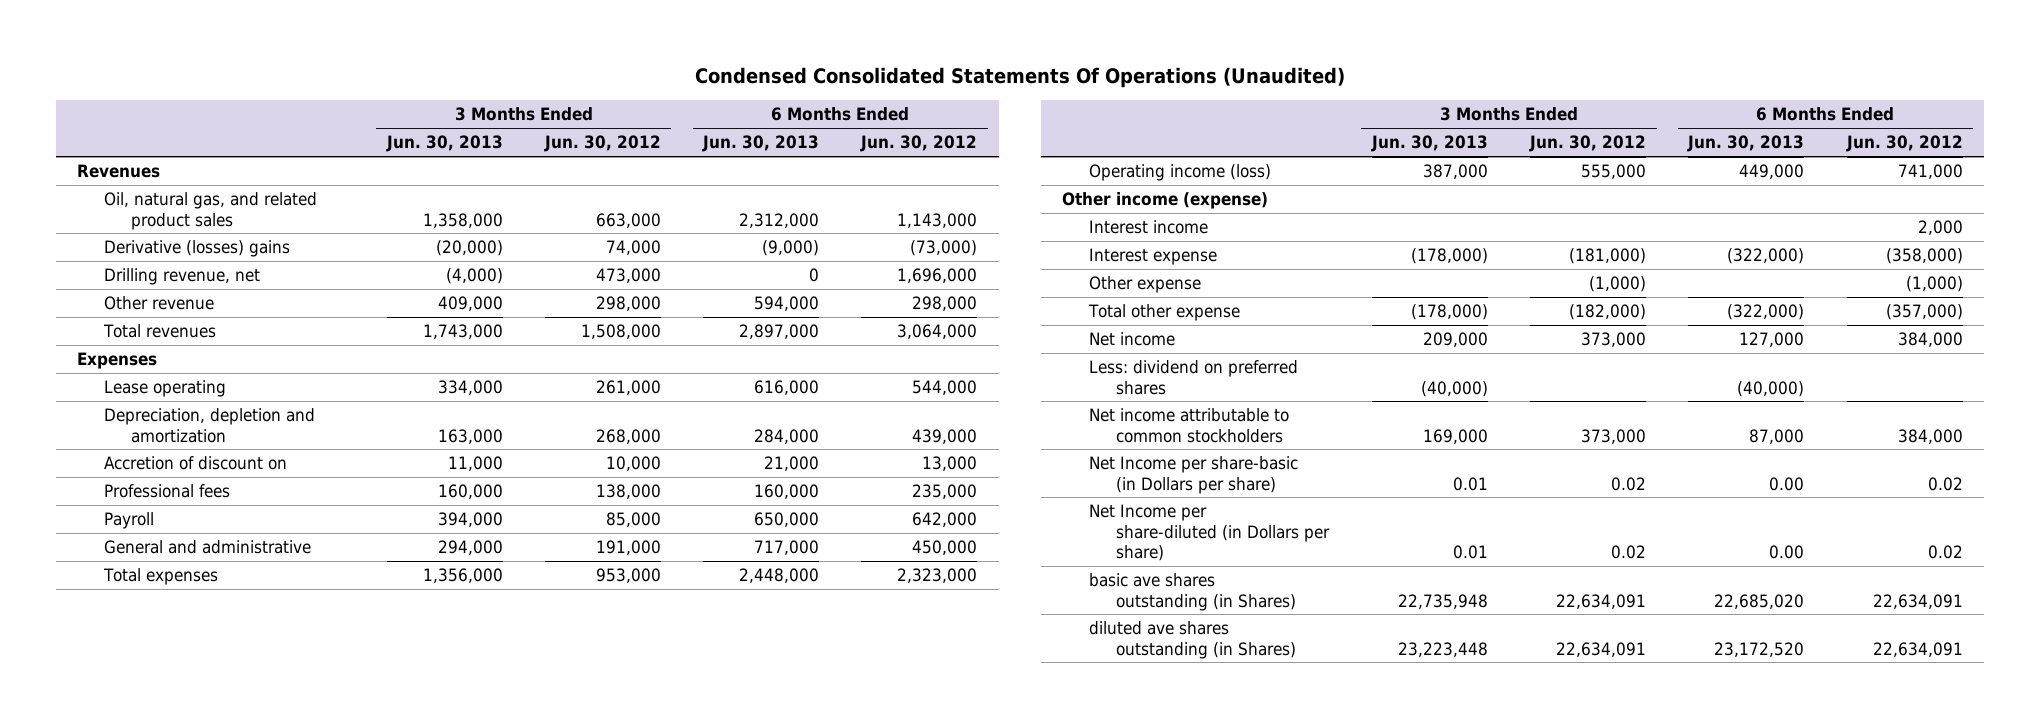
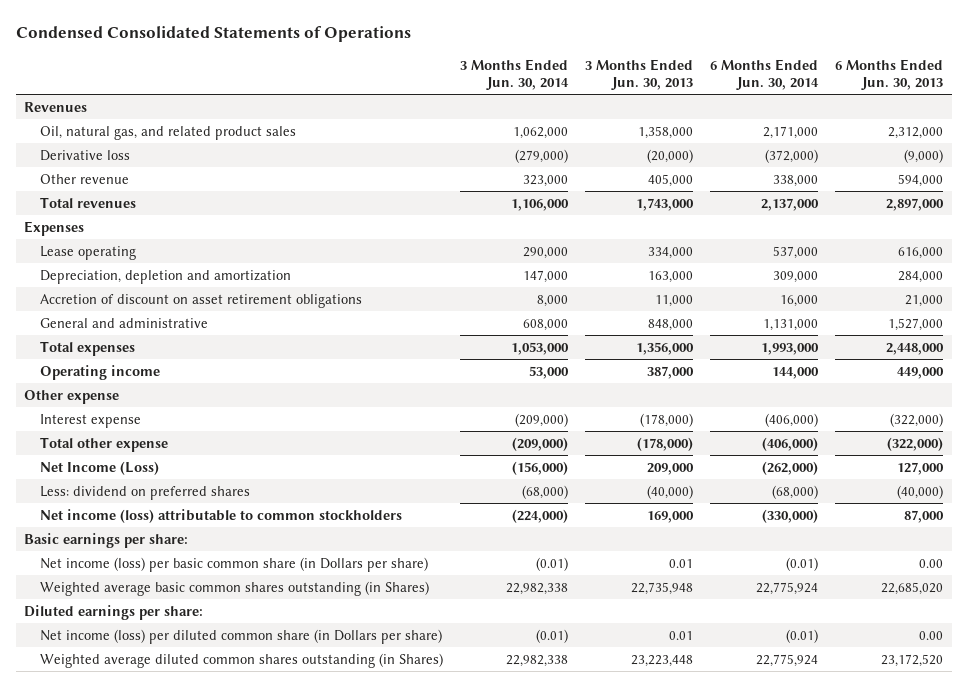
- Condensed Consolidated Statements Of Operations (Unaudited)
+ Condensed Consolidated Statements of Operations
- | 3 Months Ended Jun. 30, 2013 | 3 Months Ended Jun. 30, 2012 | 6 Months Ended Jun. 30, 2013 | 6 Months Ended Jun. 30, 2012
+ | 3 Months Ended Jun. 30, 2014 | 3 Months Ended Jun. 30, 2013 | 6 Months Ended Jun. 30, 2014 | 6 Months Ended Jun. 30, 2013
- Derivative (losses) gains | (20,000) | 74,000 | (9,000) | (73,000)
- Drilling revenue, net | (4,000) | 473,000 | 0 | 1,696,000
- Other revenue | 409,000 | 298,000 | 594,000 | 298,000
+ Derivative loss | (279,000) | (20,000) | (372,000) | (9,000)
+ Other revenue | 323,000 | 405,000 | 338,000 | 594,000
- Accretion of discount on | 11,000 | 10,000 | 21,000 | 13,000
- Professional fees | 160,000 | 138,000 | 160,000 | 235,000
- Payroll | 394,000 | 85,000 | 650,000 | 642,000
- General and administrative | 294,000 | 191,000 | 717,000 | 450,000
+ Accretion of discount on asset retirement obligations | 8,000 | 11,000 | 16,000 | 21,000
+ General and administrative | 608,000 | 848,000 | 1,131,000 | 1,527,000
- Operating income (loss) | 387,000 | 555,000 | 449,000 | 741,000
- Other income (expense)
- Interest income | | | | 2,000
+ Operating income | 53,000 | 387,000 | 144,000 | 449,000
moved down: Interest expense | (209,000) | (178,000) | (406,000) | (322,000)
- Net income | 209,000 | 373,000 | 127,000 | 384,000
+ Net Income (Loss) | (156,000) | 209,000 | (262,000) | 127,000
- Net income attributable to common stockholders | 169,000 | 373,000 | 87,000 | 384,000
- Net Income per share-basic (in Dollars per share) | 0.01 | 0.02 | 0.00 | 0.02
- Net Income per share-diluted (in Dollars per share) | 0.01 | 0.02 | 0.00 | 0.02
- basic ave shares outstanding (in Shares) | 22,735,948 | 22,634,091 | 22,685,020 | 22,634,091
- diluted ave shares outstanding (in Shares) | 23,223,448 | 22,634,091 | 23,172,520 | 22,634,091
+ Net income (loss) attributable to common stockholders | (224,000) | 169,000 | (330,000) | 87,000
+ Basic earnings per share:
+ Net income (loss) per basic common share (in Dollars per share) | (0.01) | 0.01 | (0.01) | 0.00
+ Weighted average basic common shares outstanding (in Shares) | 22,982,338 | 22,735,948 | 22,775,924 | 22,685,020
+ Diluted earnings per share:
+ Net income (loss) per diluted common share (in Dollars per share) | (0.01) | 0.01 | (0.01) | 0.00
+ Weighted average diluted common shares outstanding (in Shares) | 22,982,338 | 23,223,448 | 22,775,924 | 23,172,520

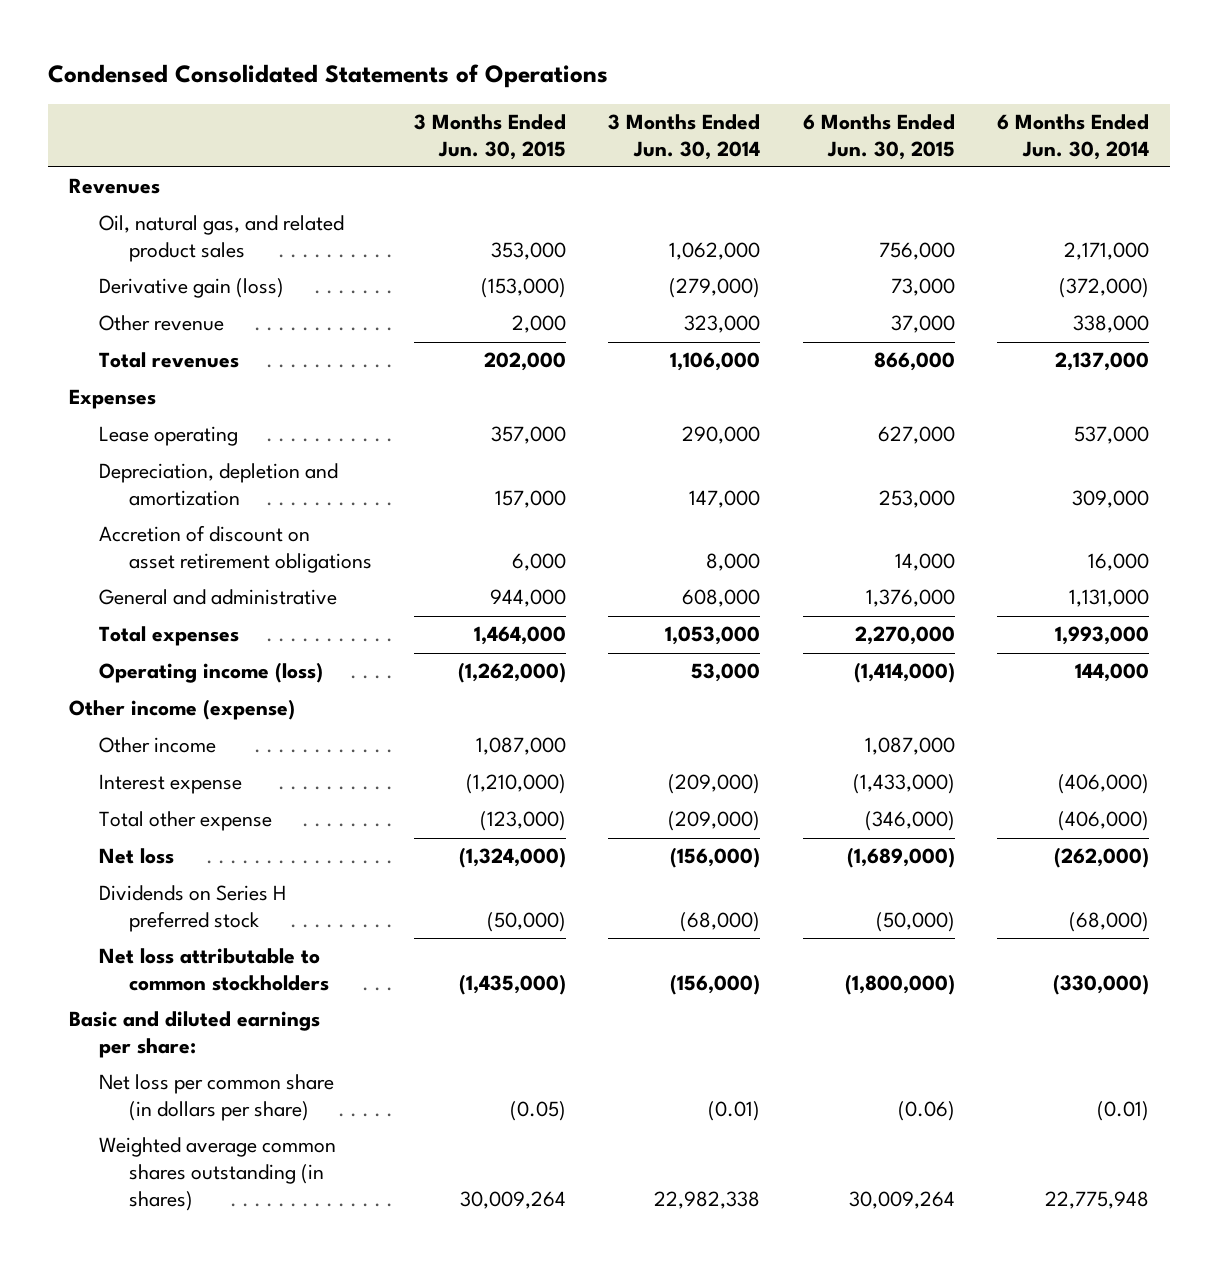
- | 3 Months Ended Jun. 30, 2014 | 3 Months Ended Jun. 30, 2013 | 6 Months Ended Jun. 30, 2014 | 6 Months Ended Jun. 30, 2013
+ | 3 Months Ended Jun. 30, 2015 | 3 Months Ended Jun. 30, 2014 | 6 Months Ended Jun. 30, 2015 | 6 Months Ended Jun. 30, 2014
- Derivative loss | (279,000) | (20,000) | (372,000) | (9,000)
+ Derivative gain (loss) | (153,000) | (279,000) | 73,000 | (372,000)
- Operating income | 53,000 | 387,000 | 144,000 | 449,000
- Other expense
+ Operating income (loss) | (1,262,000) | 53,000 | (1,414,000) | 144,000
+ Other income (expense)
+ Other income | 1,087,000 | | 1,087,000 |
- Net Income (Loss) | (156,000) | 209,000 | (262,000) | 127,000
- Less: dividend on preferred shares | (68,000) | (40,000) | (68,000) | (40,000)
- Net income (loss) attributable to common stockholders | (224,000) | 169,000 | (330,000) | 87,000
- Basic earnings per share:
- Net income (loss) per basic common share (in Dollars per share) | (0.01) | 0.01 | (0.01) | 0.00
- Weighted average basic common shares outstanding (in Shares) | 22,982,338 | 22,735,948 | 22,775,924 | 22,685,020
- Diluted earnings per share:
- Net income (loss) per diluted common share (in Dollars per share) | (0.01) | 0.01 | (0.01) | 0.00
- Weighted average diluted common shares outstanding (in Shares) | 22,982,338 | 23,223,448 | 22,775,924 | 23,172,520
+ Net loss | (1,324,000) | (156,000) | (1,689,000) | (262,000)
+ Dividends on Series H preferred stock | (50,000) | (68,000) | (50,000) | (68,000)
+ Net loss attributable to common stockholders | (1,435,000) | (156,000) | (1,800,000) | (330,000)
+ Basic and diluted earnings per share:
+ Net loss per common share (in dollars per share) | (0.05) | (0.01) | (0.06) | (0.01)
+ Weighted average common shares outstanding (in shares) | 30,009,264 | 22,982,338 | 30,009,264 | 22,775,948

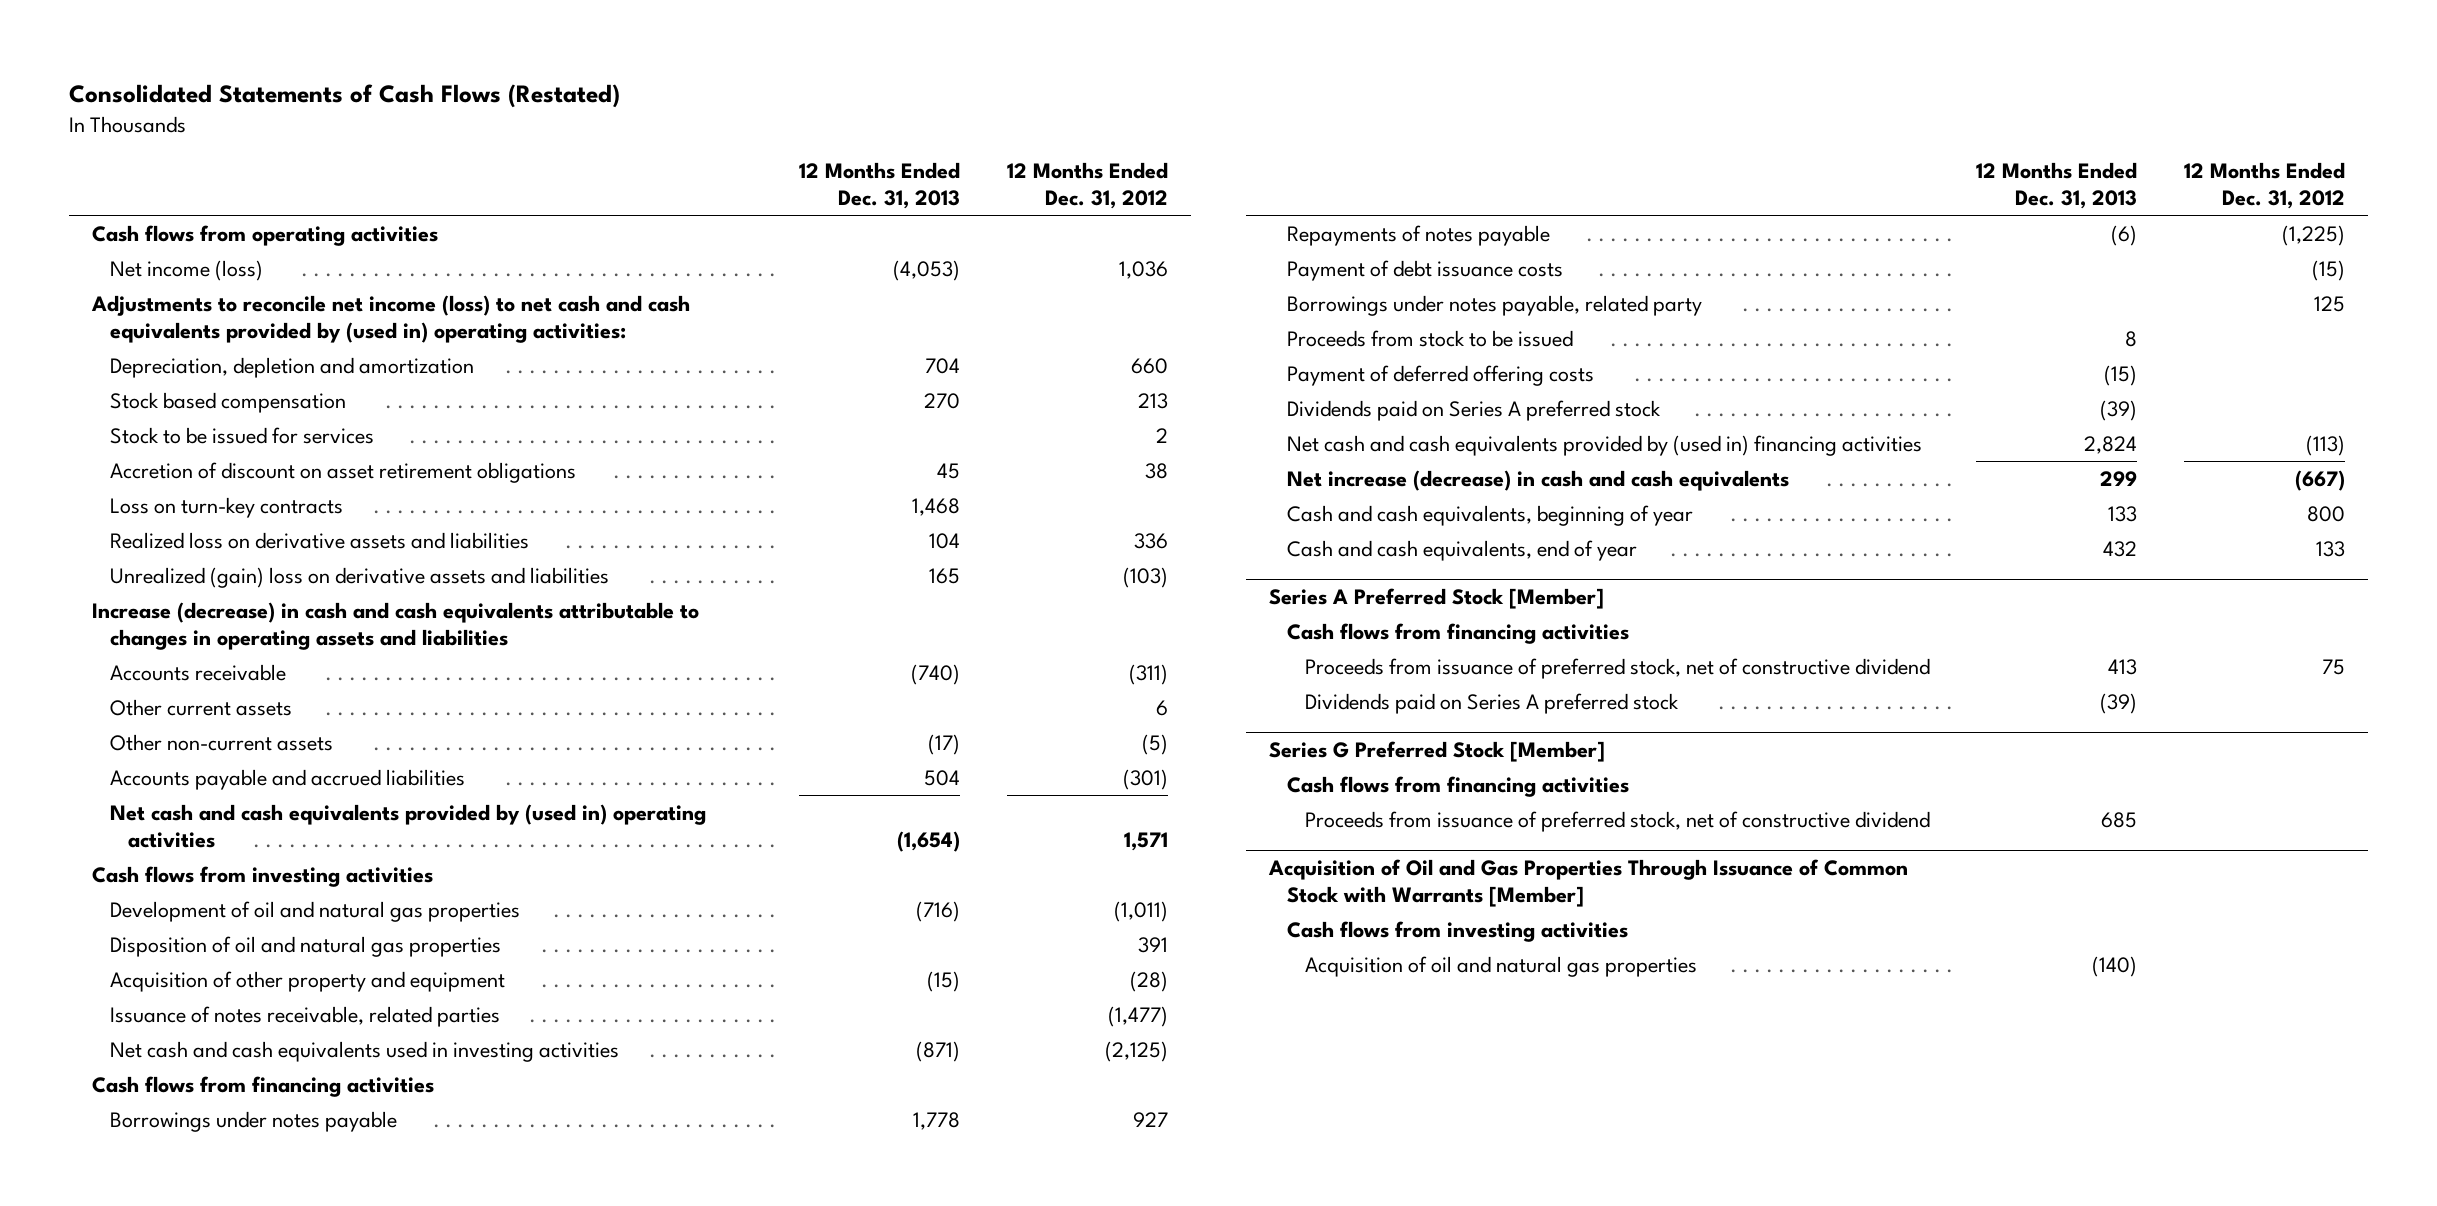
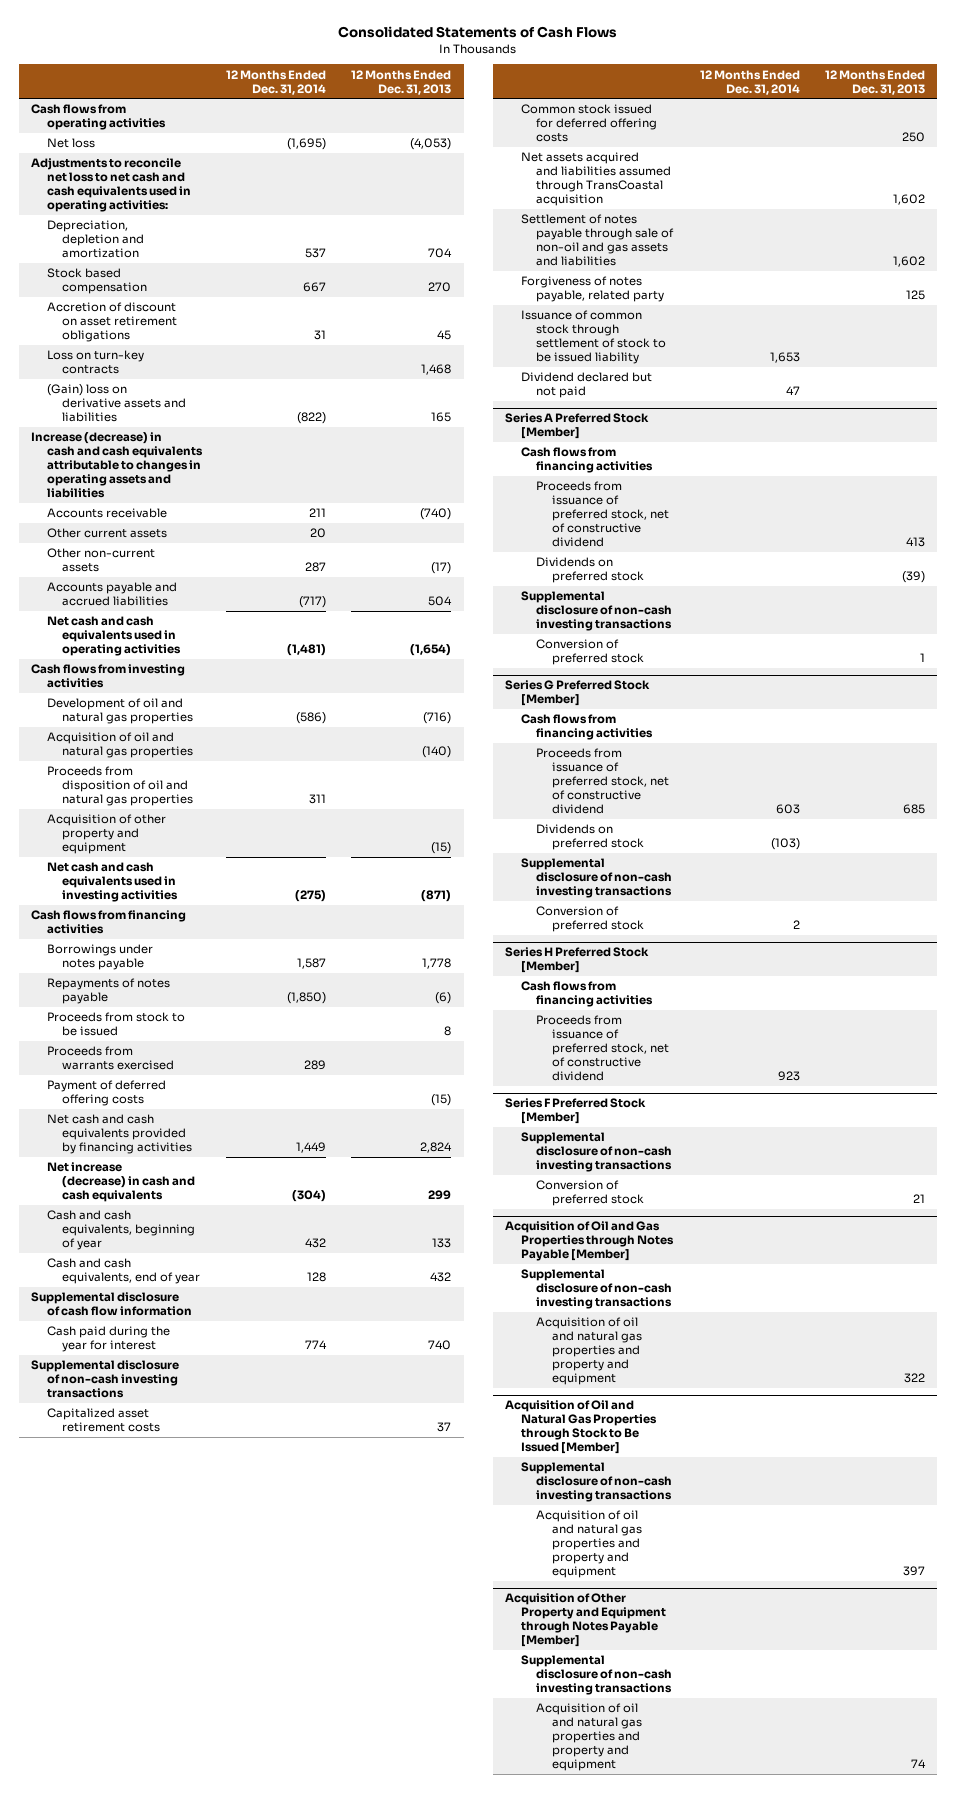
- Consolidated Statements of Cash Flows (Restated)
+ Consolidated Statements of Cash Flows
- | 12 Months Ended Dec. 31, 2013 | 12 Months Ended Dec. 31, 2012
+ | 12 Months Ended Dec. 31, 2014 | 12 Months Ended Dec. 31, 2013
- Net income (loss) | (4,053) | 1,036
- Adjustments to reconcile net income (loss) to net cash and cash equivalents provided by (used in) operating activities:
+ Net loss | (1,695) | (4,053)
+ Adjustments to reconcile net loss to net cash and cash equivalents used in operating activities:
- Stock to be issued for services | | 2
- Realized loss on derivative assets and liabilities | 104 | 336
- Unrealized (gain) loss on derivative assets and liabilities | 165 | (103)
+ (Gain) loss on derivative assets and liabilities | (822) | 165
- Net cash and cash equivalents provided by (used in) operating activities | (1,654) | 1,571
+ Net cash and cash equivalents used in operating activities | (1,481) | (1,654)
- Disposition of oil and natural gas properties | | 391
+ Acquisition of oil and natural gas properties | | (140)
+ Proceeds from disposition of oil and natural gas properties | 311 |
- Issuance of notes receivable, related parties | | (1,477)
- Payment of debt issuance costs | | (15)
- Borrowings under notes payable, related party | | 125
+ Proceeds from warrants exercised | 289 |
- Dividends paid on Series A preferred stock | (39) |
- Net cash and cash equivalents provided by (used in) financing activities | 2,824 | (113)
+ Net cash and cash equivalents provided by financing activities | 1,449 | 2,824
+ Supplemental disclosure of cash flow information
+ Cash paid during the year for interest | 774 | 740
+ Supplemental disclosure of non-cash investing transactions
+ Capitalized asset retirement costs | | 37
+ Common stock issued for deferred offering costs | | 250
+ Net assets acquired and liabilities assumed through TransCoastal acquisition | | 1,602
+ Settlement of notes payable through sale of non-oil and gas assets and liabilities | | 1,602
+ Forgiveness of notes payable, related party | | 125
+ Issuance of common stock through settlement of stock to be issued liability | 1,653 |
+ Dividend declared but not paid | 47 |
@ Series A Preferred Stock [Member]
- Dividends paid on Series A preferred stock | (39) |
+ Dividends on preferred stock | | (39)
+ Supplemental disclosure of non-cash investing transactions
+ Conversion of preferred stock | | 1
- Acquisition of Oil and Gas Properties Through Issuance of Common Stock with Warrants [Member]
- Cash flows from investing activities
- Acquisition of oil and natural gas properties | (140) |
@ Series G Preferred Stock [Member]
+ Dividends on preferred stock | (103) |
+ Supplemental disclosure of non-cash investing transactions
+ Conversion of preferred stock | 2 |
+ Series H Preferred Stock [Member]
+ Cash flows from financing activities
+ Proceeds from issuance of preferred stock, net of constructive dividend | 923 |
+ Series F Preferred Stock [Member]
+ Supplemental disclosure of non-cash investing transactions
+ Conversion of preferred stock | | 21
+ Acquisition of Oil and Gas Properties through Notes Payable [Member]
+ Supplemental disclosure of non-cash investing transactions
+ Acquisition of oil and natural gas properties and property and equipment | | 322
+ Acquisition of Oil and Natural Gas Properties through Stock to Be Issued [Member]
+ Supplemental disclosure of non-cash investing transactions
+ Acquisition of oil and natural gas properties and property and equipment | | 397
+ Acquisition of Other Property and Equipment through Notes Payable [Member]
+ Supplemental disclosure of non-cash investing transactions
+ Acquisition of oil and natural gas properties and property and equipment | | 74

